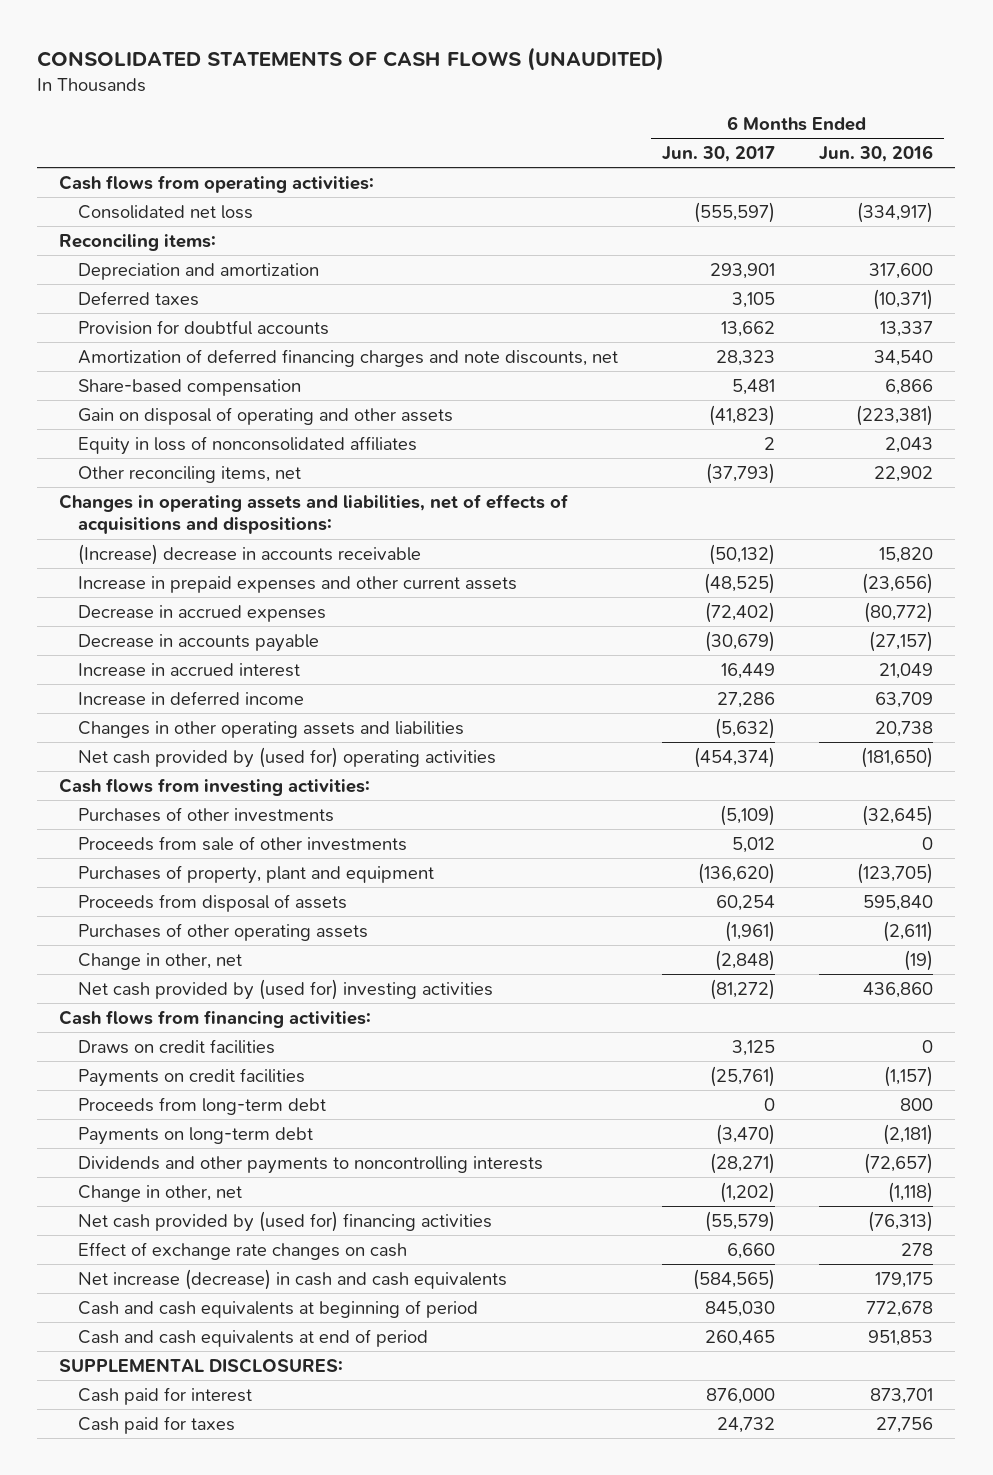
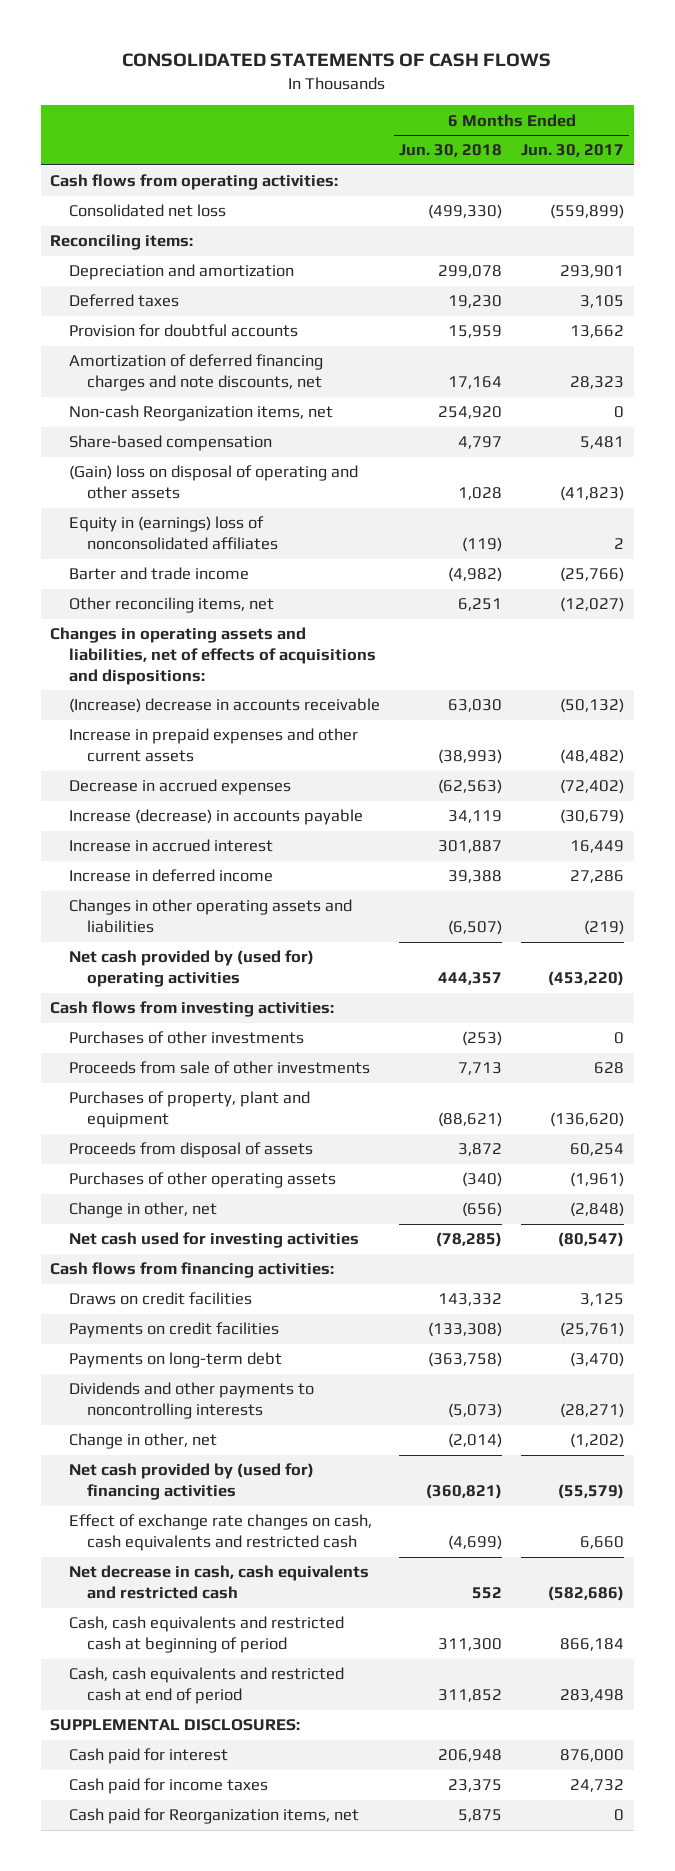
- CONSOLIDATED STATEMENTS OF CASH FLOWS (UNAUDITED)
+ CONSOLIDATED STATEMENTS OF CASH FLOWS
- | 6 Months Ended Jun. 30, 2017 | 6 Months Ended Jun. 30, 2016
+ | 6 Months Ended Jun. 30, 2018 | 6 Months Ended Jun. 30, 2017
- Consolidated net loss | (555,597) | (334,917)
+ Consolidated net loss | (499,330) | (559,899)
+ Non-cash Reorganization items, net | 254,920 | 0
- Gain on disposal of operating and other assets | (41,823) | (223,381)
- Equity in loss of nonconsolidated affiliates | 2 | 2,043
- Other reconciling items, net | (37,793) | 22,902
+ (Gain) loss on disposal of operating and other assets | 1,028 | (41,823)
+ Equity in (earnings) loss of nonconsolidated affiliates | (119) | 2
+ Barter and trade income | (4,982) | (25,766)
+ Other reconciling items, net | 6,251 | (12,027)
- Increase in prepaid expenses and other current assets | (48,525) | (23,656)
+ Increase in prepaid expenses and other current assets | (38,993) | (48,482)
- Decrease in accounts payable | (30,679) | (27,157)
+ Increase (decrease) in accounts payable | 34,119 | (30,679)
- Changes in other operating assets and liabilities | (5,632) | 20,738
- Net cash provided by (used for) operating activities | (454,374) | (181,650)
+ Changes in other operating assets and liabilities | (6,507) | (219)
+ Net cash provided by (used for) operating activities | 444,357 | (453,220)
- Purchases of other investments | (5,109) | (32,645)
- Proceeds from sale of other investments | 5,012 | 0
+ Purchases of other investments | (253) | 0
+ Proceeds from sale of other investments | 7,713 | 628
- Net cash provided by (used for) investing activities | (81,272) | 436,860
+ Net cash used for investing activities | (78,285) | (80,547)
- Proceeds from long-term debt | 0 | 800
- Effect of exchange rate changes on cash | 6,660 | 278
- Net increase (decrease) in cash and cash equivalents | (584,565) | 179,175
- Cash and cash equivalents at beginning of period | 845,030 | 772,678
- Cash and cash equivalents at end of period | 260,465 | 951,853
+ Effect of exchange rate changes on cash, cash equivalents and restricted cash | (4,699) | 6,660
+ Net decrease in cash, cash equivalents and restricted cash | 552 | (582,686)
+ Cash, cash equivalents and restricted cash at beginning of period | 311,300 | 866,184
+ Cash, cash equivalents and restricted cash at end of period | 311,852 | 283,498
- Cash paid for taxes | 24,732 | 27,756
+ Cash paid for income taxes | 23,375 | 24,732
+ Cash paid for Reorganization items, net | 5,875 | 0

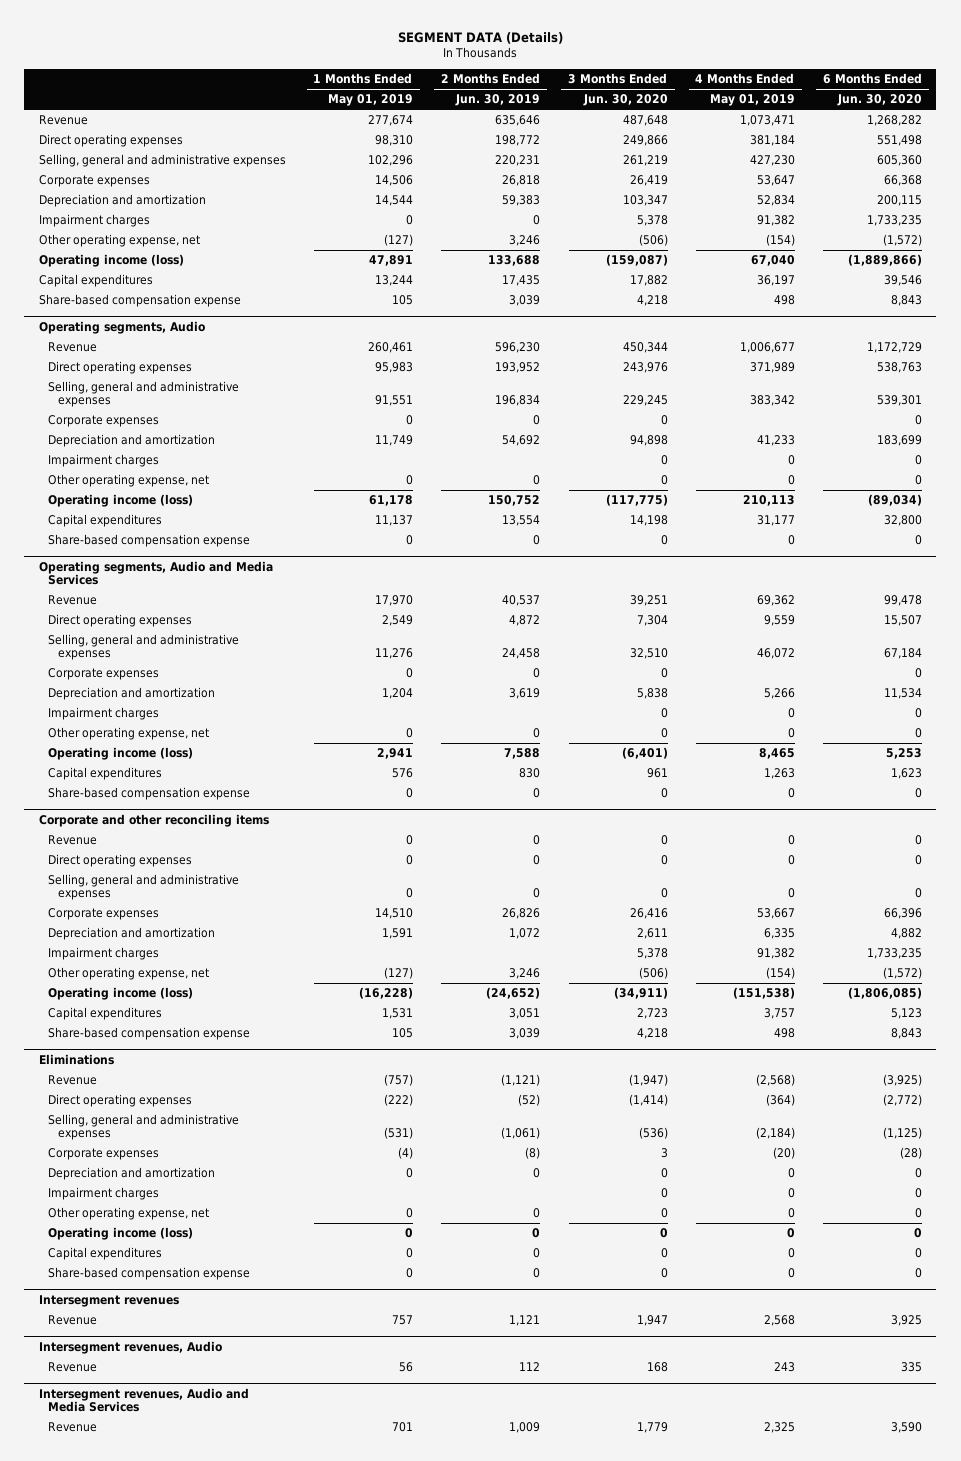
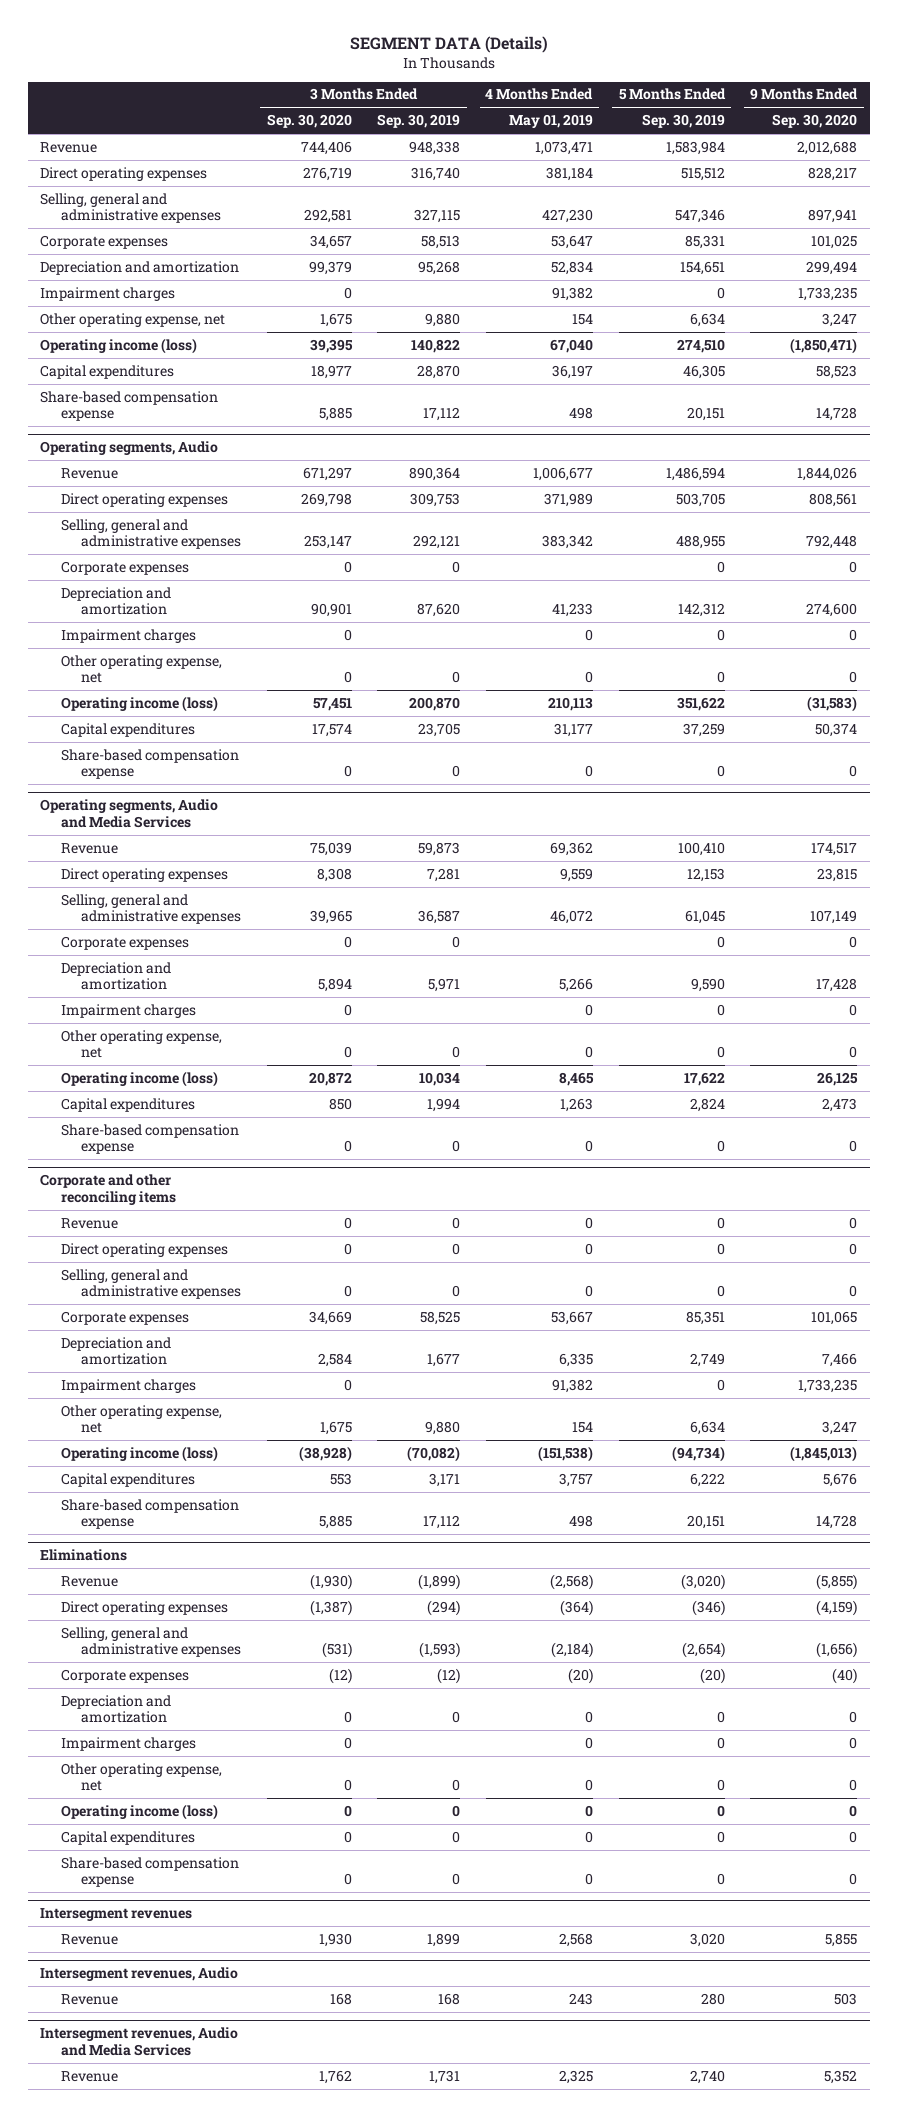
- | 1 Months Ended May 01, 2019 | 2 Months Ended Jun. 30, 2019 | 3 Months Ended Jun. 30, 2020 | 4 Months Ended May 01, 2019 | 6 Months Ended Jun. 30, 2020
+ | 3 Months Ended Sep. 30, 2020 | 3 Months Ended Sep. 30, 2019 | 4 Months Ended May 01, 2019 | 5 Months Ended Sep. 30, 2019 | 9 Months Ended Sep. 30, 2020
- Other operating expense, net | (127) | 3,246 | (506) | (154) | (1,572)
+ Other operating expense, net | 1,675 | 9,880 | 154 | 6,634 | 3,247
@ Corporate and other reconciling items
- Other operating expense, net | (127) | 3,246 | (506) | (154) | (1,572)
+ Other operating expense, net | 1,675 | 9,880 | 154 | 6,634 | 3,247

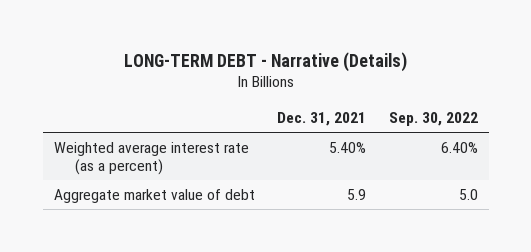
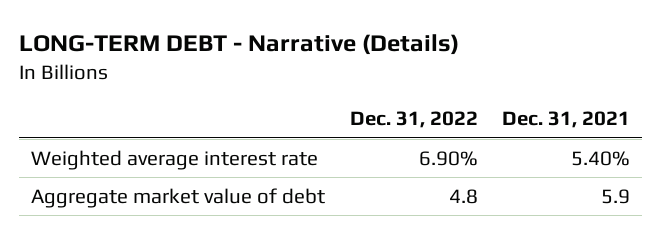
- | Dec. 31, 2021 | Sep. 30, 2022
+ | Dec. 31, 2022 | Dec. 31, 2021
- Weighted average interest rate (as a percent) | 5.40% | 6.40%
+ Weighted average interest rate | 6.90% | 5.40%

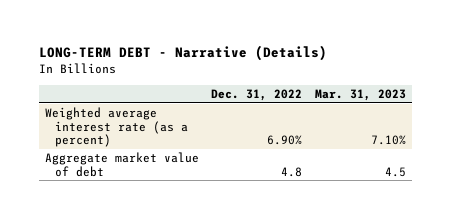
- | Dec. 31, 2022 | Dec. 31, 2021
+ | Dec. 31, 2022 | Mar. 31, 2023
- Weighted average interest rate | 6.90% | 5.40%
+ Weighted average interest rate (as a percent) | 6.90% | 7.10%

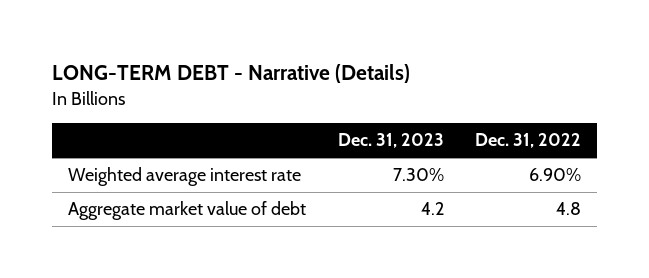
- | Dec. 31, 2022 | Mar. 31, 2023
+ | Dec. 31, 2023 | Dec. 31, 2022
- Weighted average interest rate (as a percent) | 6.90% | 7.10%
+ Weighted average interest rate | 7.30% | 6.90%

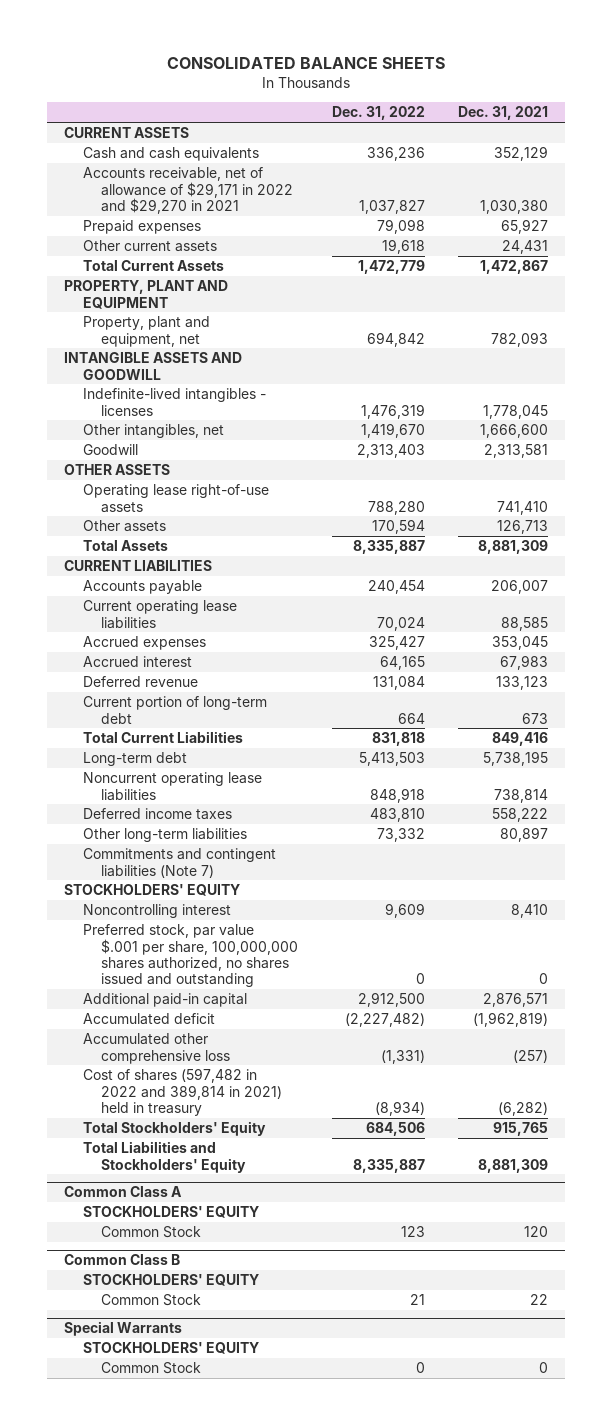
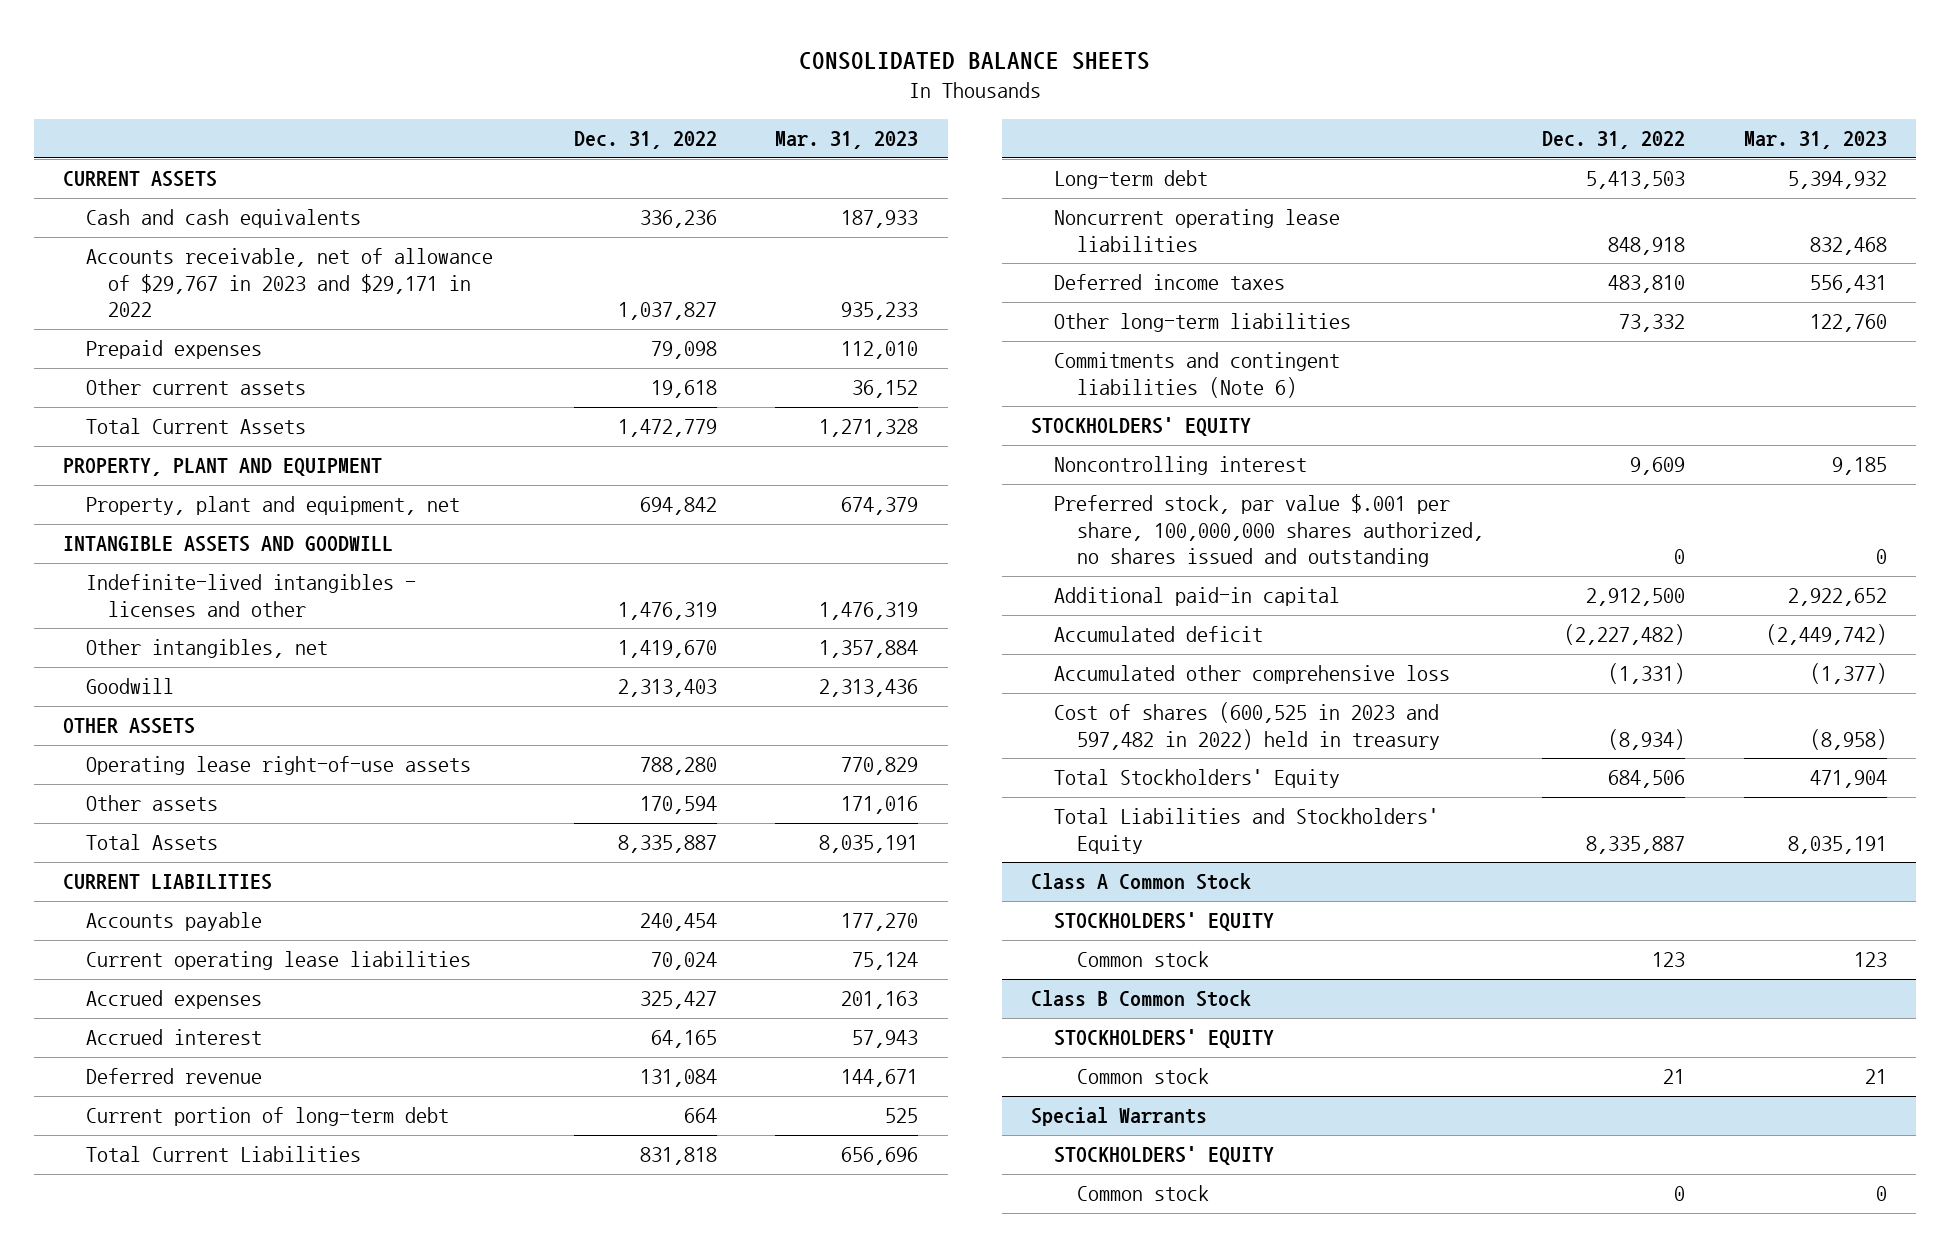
- | Dec. 31, 2022 | Dec. 31, 2021
+ | Dec. 31, 2022 | Mar. 31, 2023
- Accounts receivable, net of allowance of $29,171 in 2022 and $29,270 in 2021 | 1,037,827 | 1,030,380
+ Accounts receivable, net of allowance of $29,767 in 2023 and $29,171 in 2022 | 1,037,827 | 935,233
- Indefinite-lived intangibles - licenses | 1,476,319 | 1,778,045
+ Indefinite-lived intangibles - licenses and other | 1,476,319 | 1,476,319
- Commitments and contingent liabilities (Note 7)
+ Commitments and contingent liabilities (Note 6)
- Cost of shares (597,482 in 2022 and 389,814 in 2021) held in treasury | (8,934) | (6,282)
+ Cost of shares (600,525 in 2023 and 597,482 in 2022) held in treasury | (8,934) | (8,958)
- Common Class A
+ Class A Common Stock
- Common Stock | 123 | 120
- Common Class B
+ Common stock | 123 | 123
+ Class B Common Stock
- Common Stock | 21 | 22
+ Common stock | 21 | 21
@ Special Warrants
- Common Stock | 0 | 0
+ Common stock | 0 | 0

